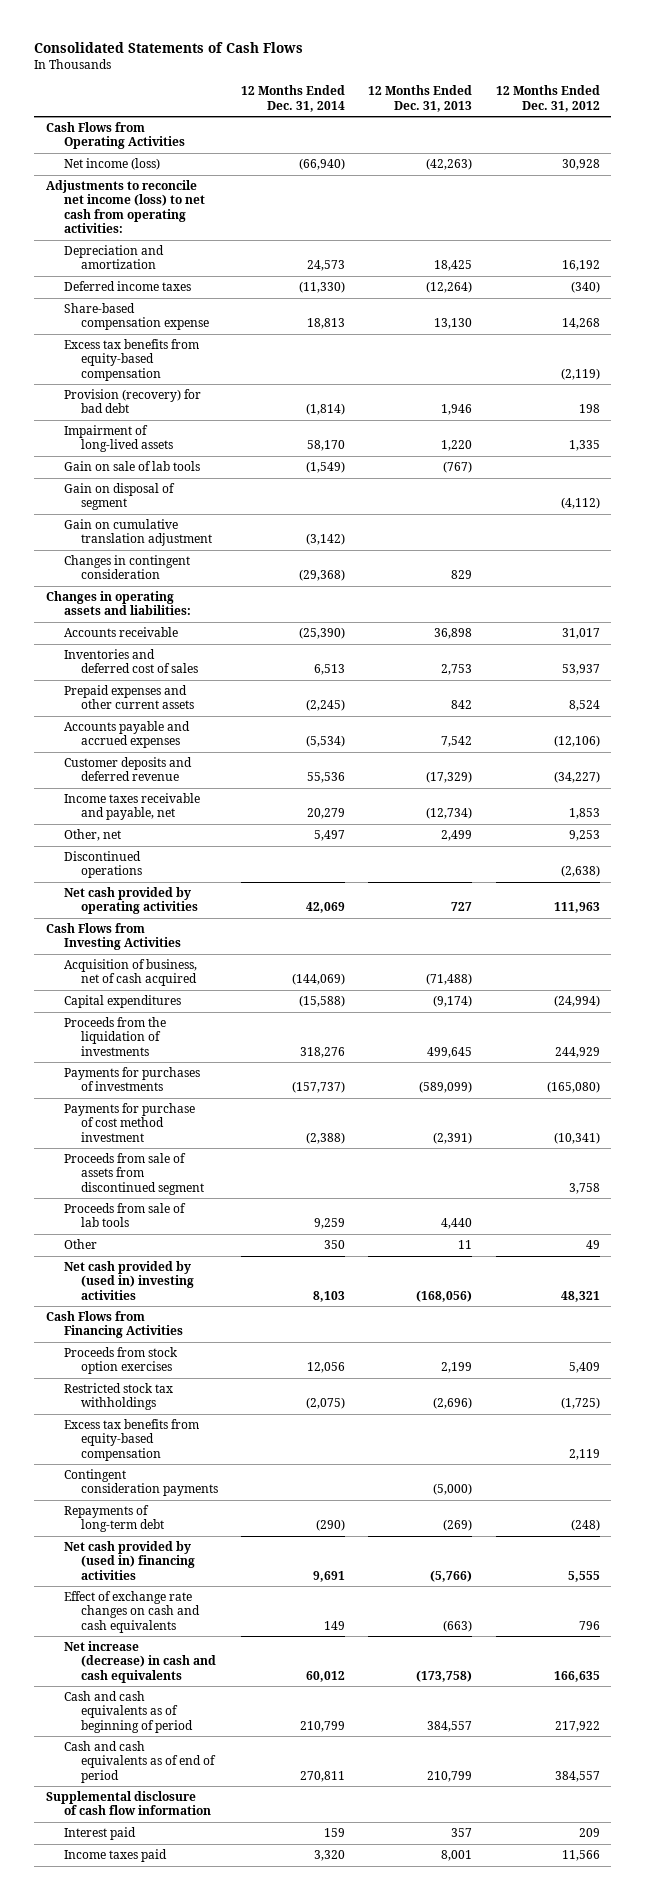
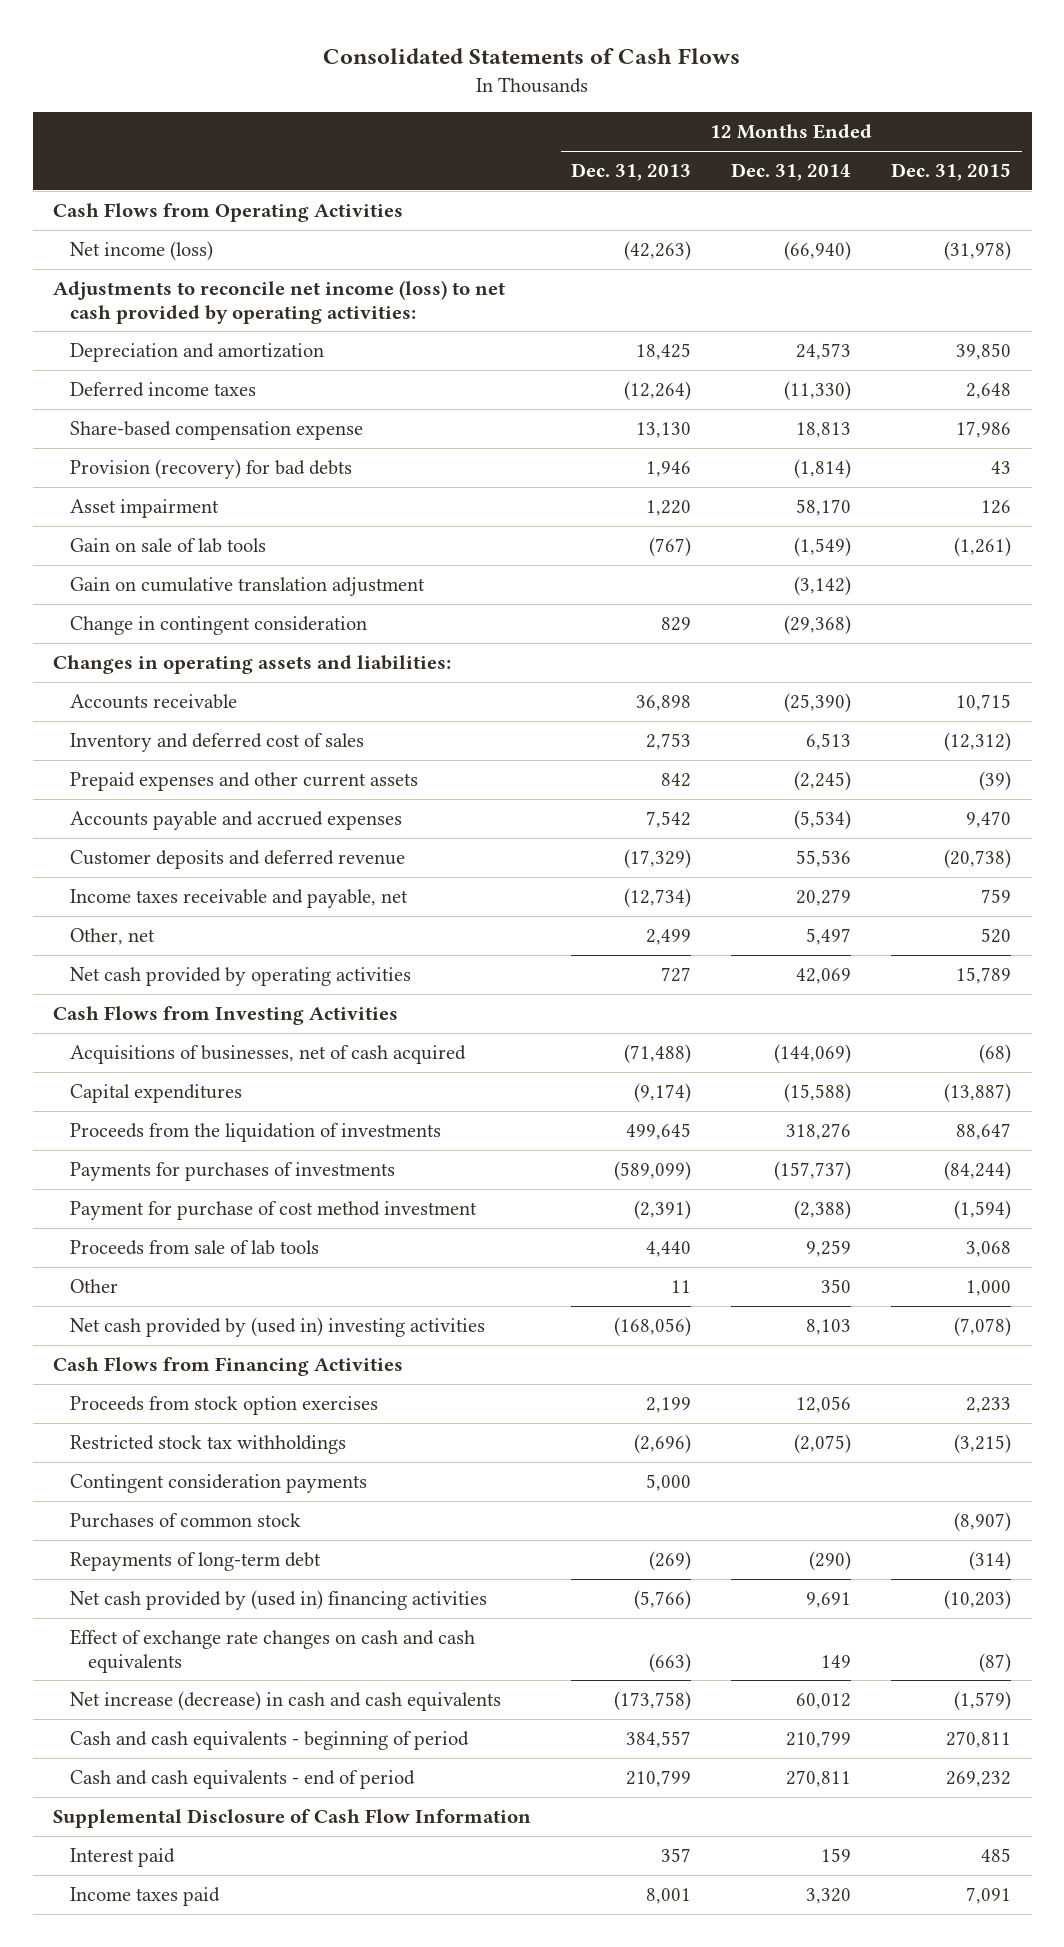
- | 12 Months Ended Dec. 31, 2014 | 12 Months Ended Dec. 31, 2013 | 12 Months Ended Dec. 31, 2012
+ | 12 Months Ended Dec. 31, 2013 | 12 Months Ended Dec. 31, 2014 | 12 Months Ended Dec. 31, 2015
- Adjustments to reconcile net income (loss) to net cash from operating activities:
+ Adjustments to reconcile net income (loss) to net cash provided by operating activities:
- Excess tax benefits from equity-based compensation | | | (2,119)
- Provision (recovery) for bad debt | (1,814) | 1,946 | 198
- Impairment of long-lived assets | 58,170 | 1,220 | 1,335
+ Provision (recovery) for bad debts | 1,946 | (1,814) | 43
+ Asset impairment | 1,220 | 58,170 | 126
- Gain on disposal of segment | | | (4,112)
- Changes in contingent consideration | (29,368) | 829 |
+ Change in contingent consideration | 829 | (29,368) |
- Inventories and deferred cost of sales | 6,513 | 2,753 | 53,937
+ Inventory and deferred cost of sales | 2,753 | 6,513 | (12,312)
- Discontinued operations | | | (2,638)
- Acquisition of business, net of cash acquired | (144,069) | (71,488) |
+ Acquisitions of businesses, net of cash acquired | (71,488) | (144,069) | (68)
- Payments for purchase of cost method investment | (2,388) | (2,391) | (10,341)
- Proceeds from sale of assets from discontinued segment | | | 3,758
+ Payment for purchase of cost method investment | (2,391) | (2,388) | (1,594)
- Excess tax benefits from equity-based compensation | | | 2,119
- Contingent consideration payments | | (5,000) |
+ Contingent consideration payments | 5,000 | |
+ Purchases of common stock | | | (8,907)
- Cash and cash equivalents as of beginning of period | 210,799 | 384,557 | 217,922
- Cash and cash equivalents as of end of period | 270,811 | 210,799 | 384,557
- Supplemental disclosure of cash flow information
+ Cash and cash equivalents - beginning of period | 384,557 | 210,799 | 270,811
+ Cash and cash equivalents - end of period | 210,799 | 270,811 | 269,232
+ Supplemental Disclosure of Cash Flow Information

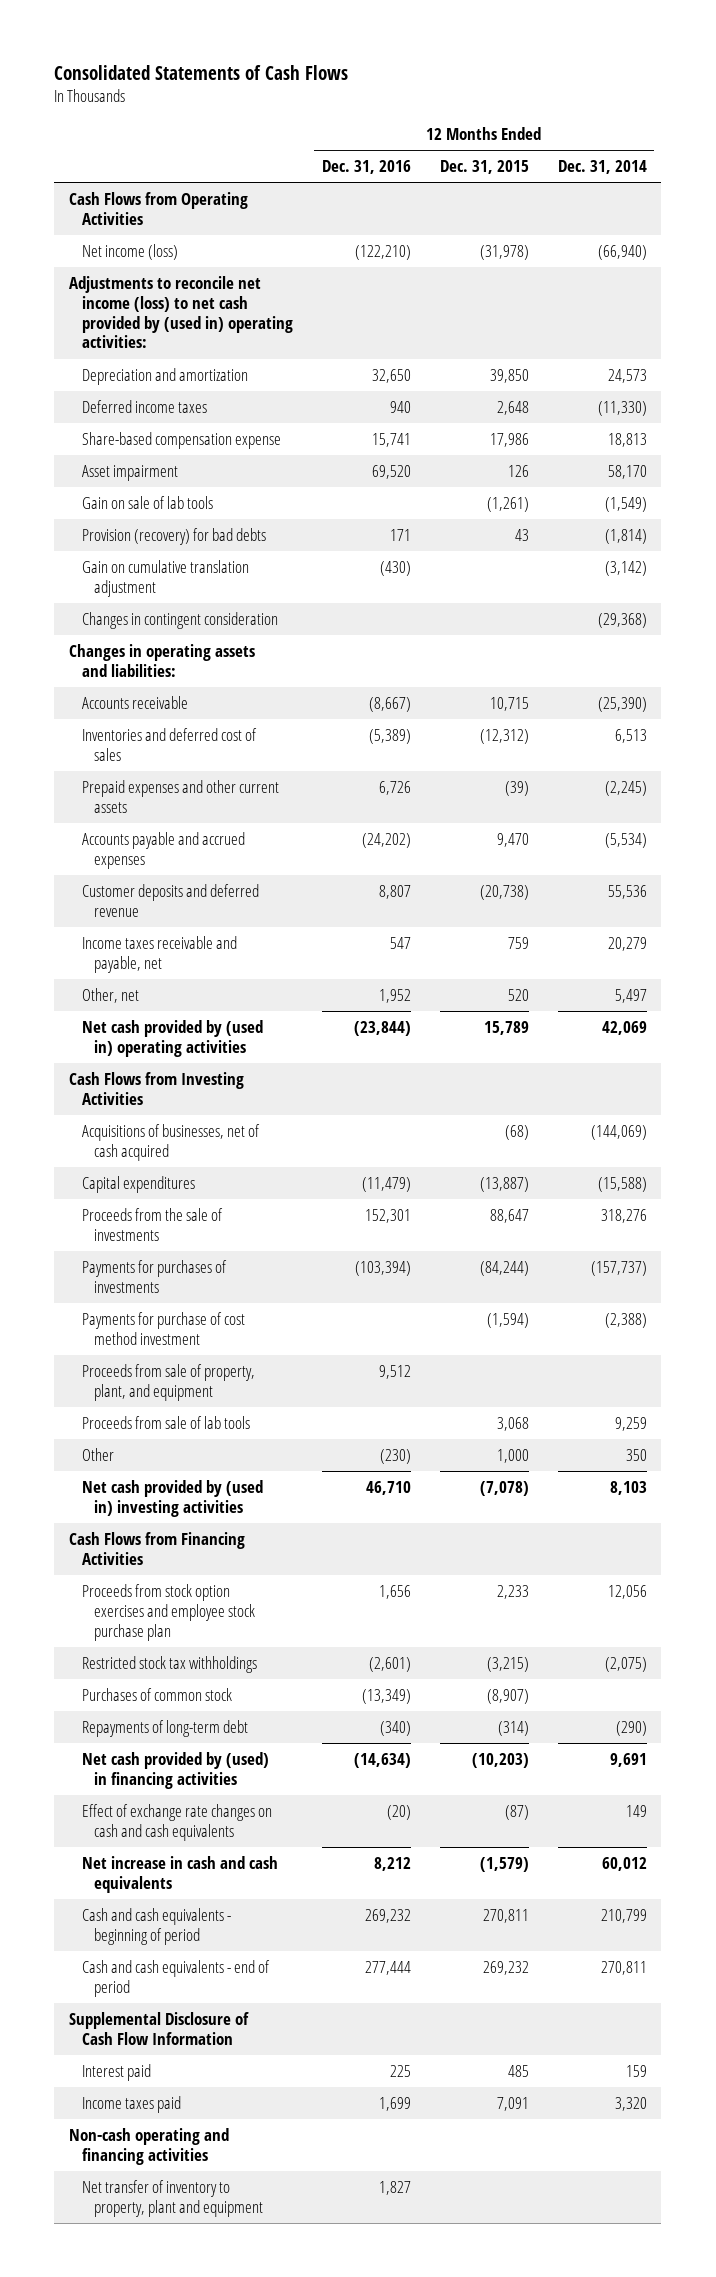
- | 12 Months Ended Dec. 31, 2013 | 12 Months Ended Dec. 31, 2014 | 12 Months Ended Dec. 31, 2015
+ | 12 Months Ended Dec. 31, 2016 | 12 Months Ended Dec. 31, 2015 | 12 Months Ended Dec. 31, 2014
- Adjustments to reconcile net income (loss) to net cash provided by operating activities:
+ Adjustments to reconcile net income (loss) to net cash provided by (used in) operating activities:
moved down: Provision (recovery) for bad debts | 171 | 43 | (1,814)
- Change in contingent consideration | 829 | (29,368) |
+ Changes in contingent consideration | | | (29,368)
- Inventory and deferred cost of sales | 2,753 | 6,513 | (12,312)
+ Inventories and deferred cost of sales | (5,389) | (12,312) | 6,513
- Net cash provided by operating activities | 727 | 42,069 | 15,789
+ Net cash provided by (used in) operating activities | (23,844) | 15,789 | 42,069
- Proceeds from the liquidation of investments | 499,645 | 318,276 | 88,647
+ Proceeds from the sale of investments | 152,301 | 88,647 | 318,276
- Payment for purchase of cost method investment | (2,391) | (2,388) | (1,594)
+ Payments for purchase of cost method investment | | (1,594) | (2,388)
+ Proceeds from sale of property, plant, and equipment | 9,512 | |
- Proceeds from stock option exercises | 2,199 | 12,056 | 2,233
+ Proceeds from stock option exercises and employee stock purchase plan | 1,656 | 2,233 | 12,056
- Contingent consideration payments | 5,000 | |
- Net cash provided by (used in) financing activities | (5,766) | 9,691 | (10,203)
+ Net cash provided by (used) in financing activities | (14,634) | (10,203) | 9,691
- Net increase (decrease) in cash and cash equivalents | (173,758) | 60,012 | (1,579)
+ Net increase in cash and cash equivalents | 8,212 | (1,579) | 60,012
+ Non-cash operating and financing activities
+ Net transfer of inventory to property, plant and equipment | 1,827 | |

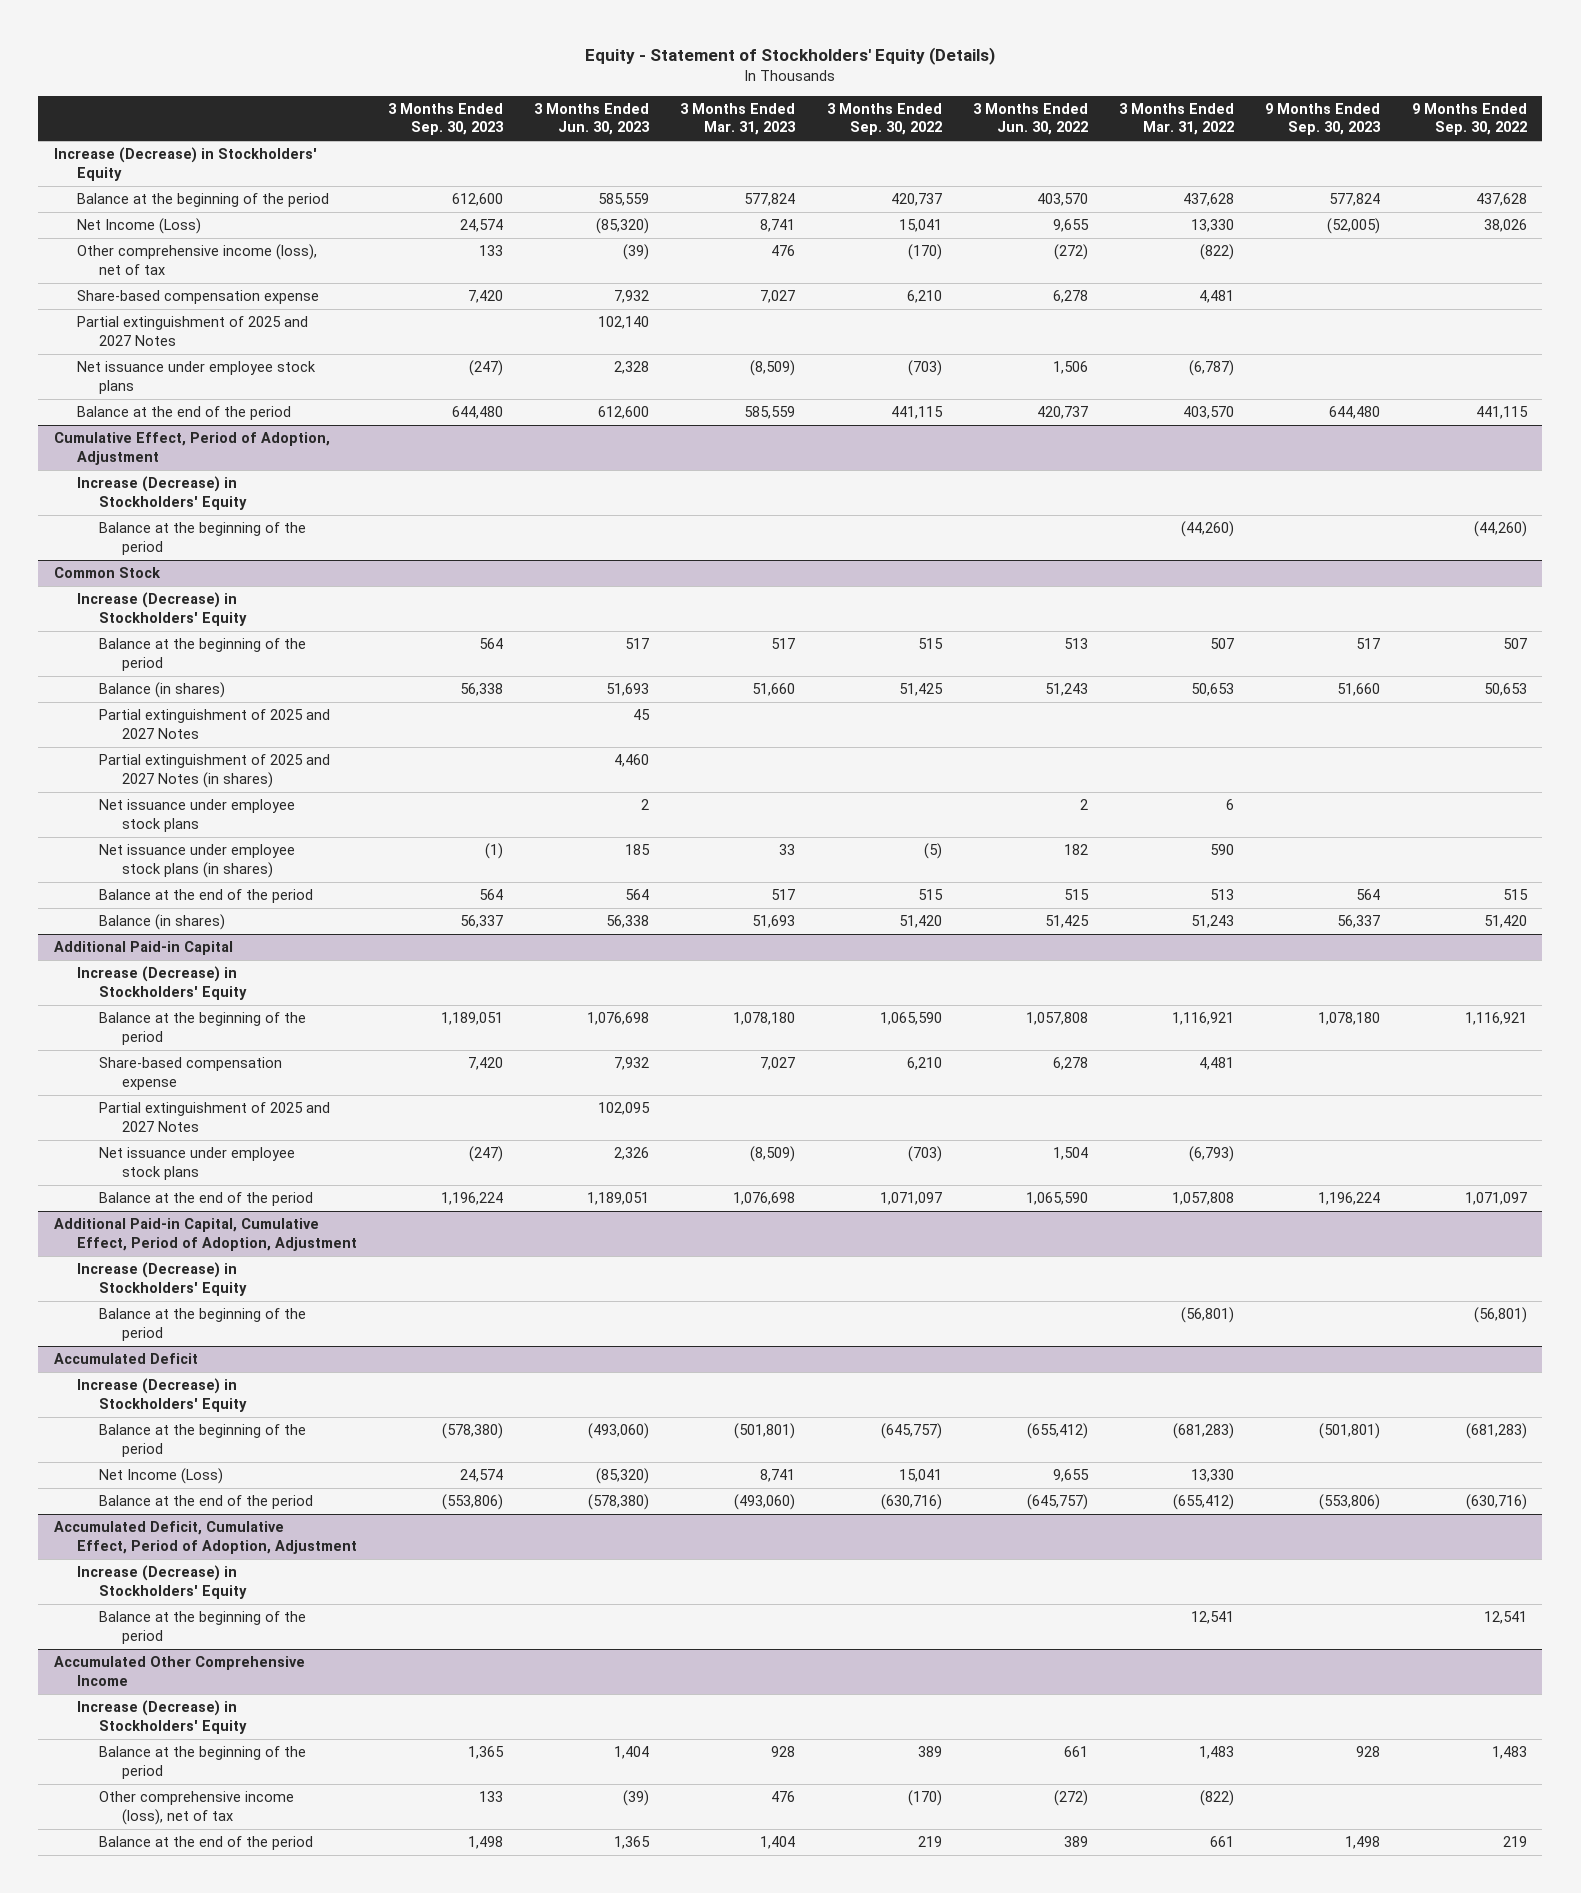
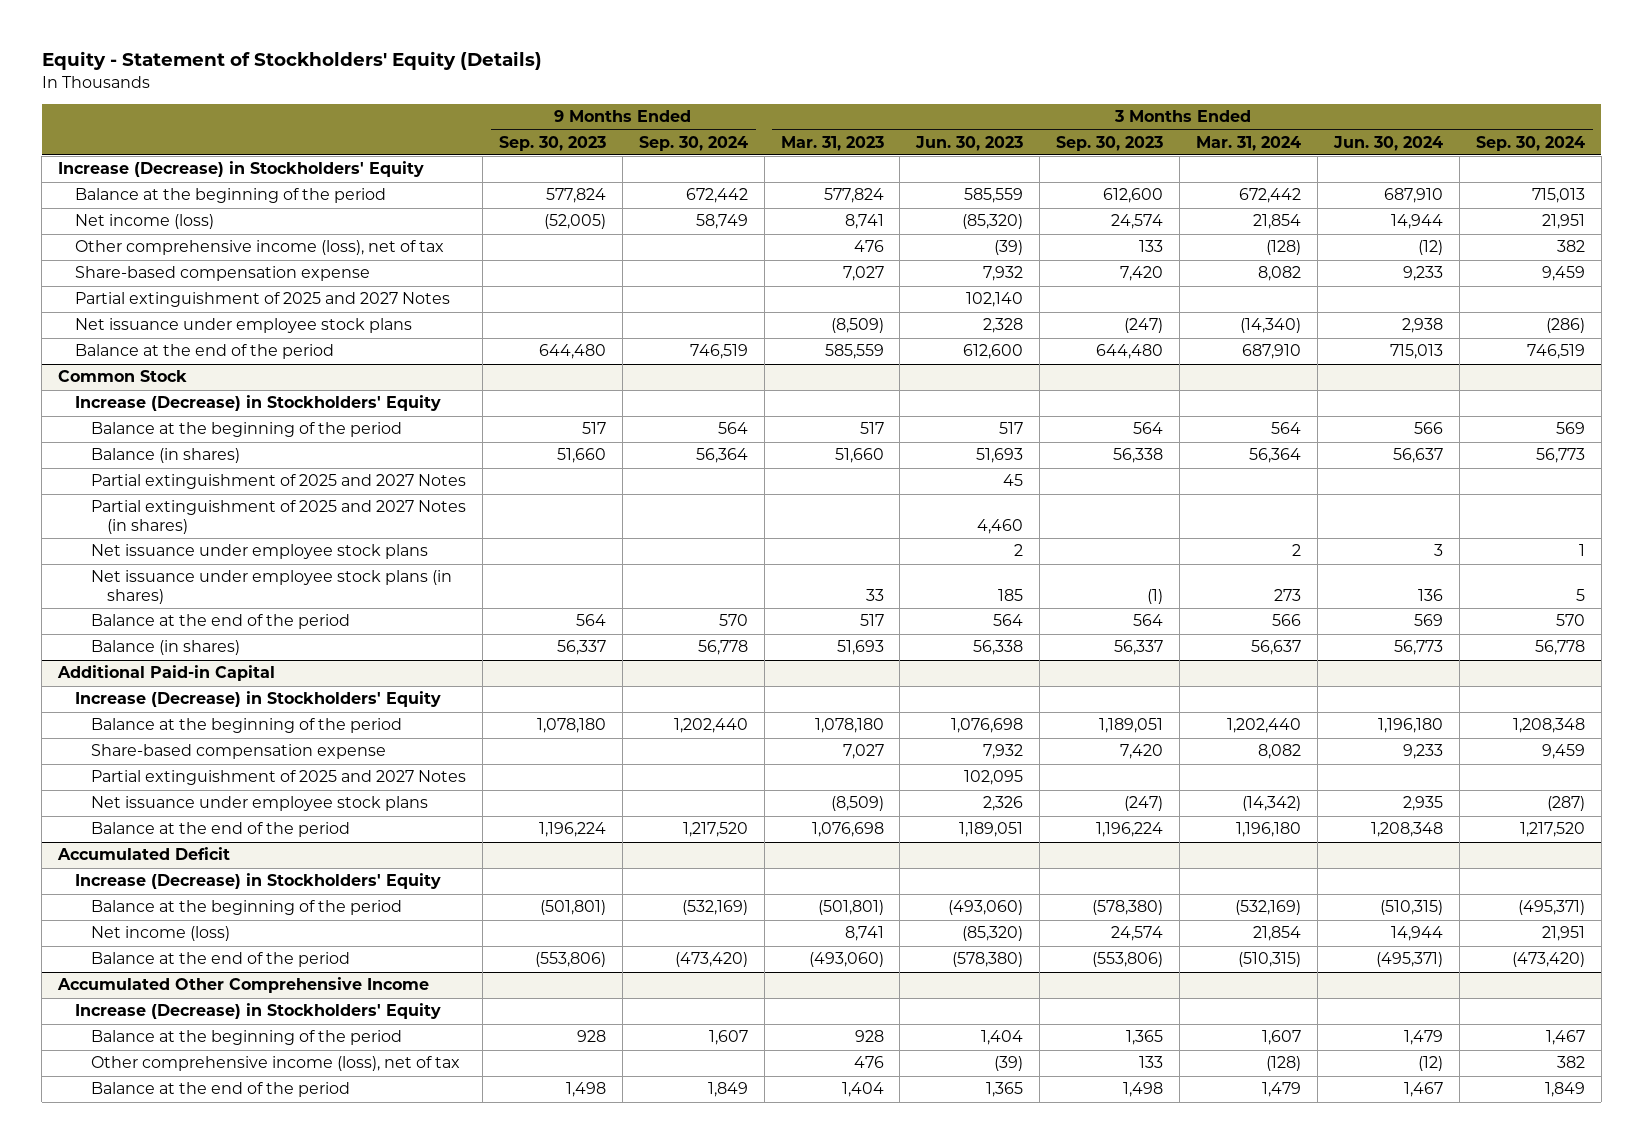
- | 3 Months Ended Sep. 30, 2023 | 3 Months Ended Jun. 30, 2023 | 3 Months Ended Mar. 31, 2023 | 3 Months Ended Sep. 30, 2022 | 3 Months Ended Jun. 30, 2022 | 3 Months Ended Mar. 31, 2022 | 9 Months Ended Sep. 30, 2023 | 9 Months Ended Sep. 30, 2022
+ | 9 Months Ended Sep. 30, 2023 | 9 Months Ended Sep. 30, 2024 | 3 Months Ended Mar. 31, 2023 | 3 Months Ended Jun. 30, 2023 | 3 Months Ended Sep. 30, 2023 | 3 Months Ended Mar. 31, 2024 | 3 Months Ended Jun. 30, 2024 | 3 Months Ended Sep. 30, 2024
- Net Income (Loss) | 24,574 | (85,320) | 8,741 | 15,041 | 9,655 | 13,330 | (52,005) | 38,026
+ Net income (loss) | (52,005) | 58,749 | 8,741 | (85,320) | 24,574 | 21,854 | 14,944 | 21,951
- Cumulative Effect, Period of Adoption, Adjustment
- Increase (Decrease) in Stockholders' Equity
- Balance at the beginning of the period | | | | | | (44,260) | | (44,260)
- Additional Paid-in Capital, Cumulative Effect, Period of Adoption, Adjustment
- Increase (Decrease) in Stockholders' Equity
- Balance at the beginning of the period | | | | | | (56,801) | | (56,801)
@ Accumulated Deficit
- Net Income (Loss) | 24,574 | (85,320) | 8,741 | 15,041 | 9,655 | 13,330 | |
+ Net income (loss) | | | 8,741 | (85,320) | 24,574 | 21,854 | 14,944 | 21,951
- Accumulated Deficit, Cumulative Effect, Period of Adoption, Adjustment
- Increase (Decrease) in Stockholders' Equity
- Balance at the beginning of the period | | | | | | 12,541 | | 12,541

